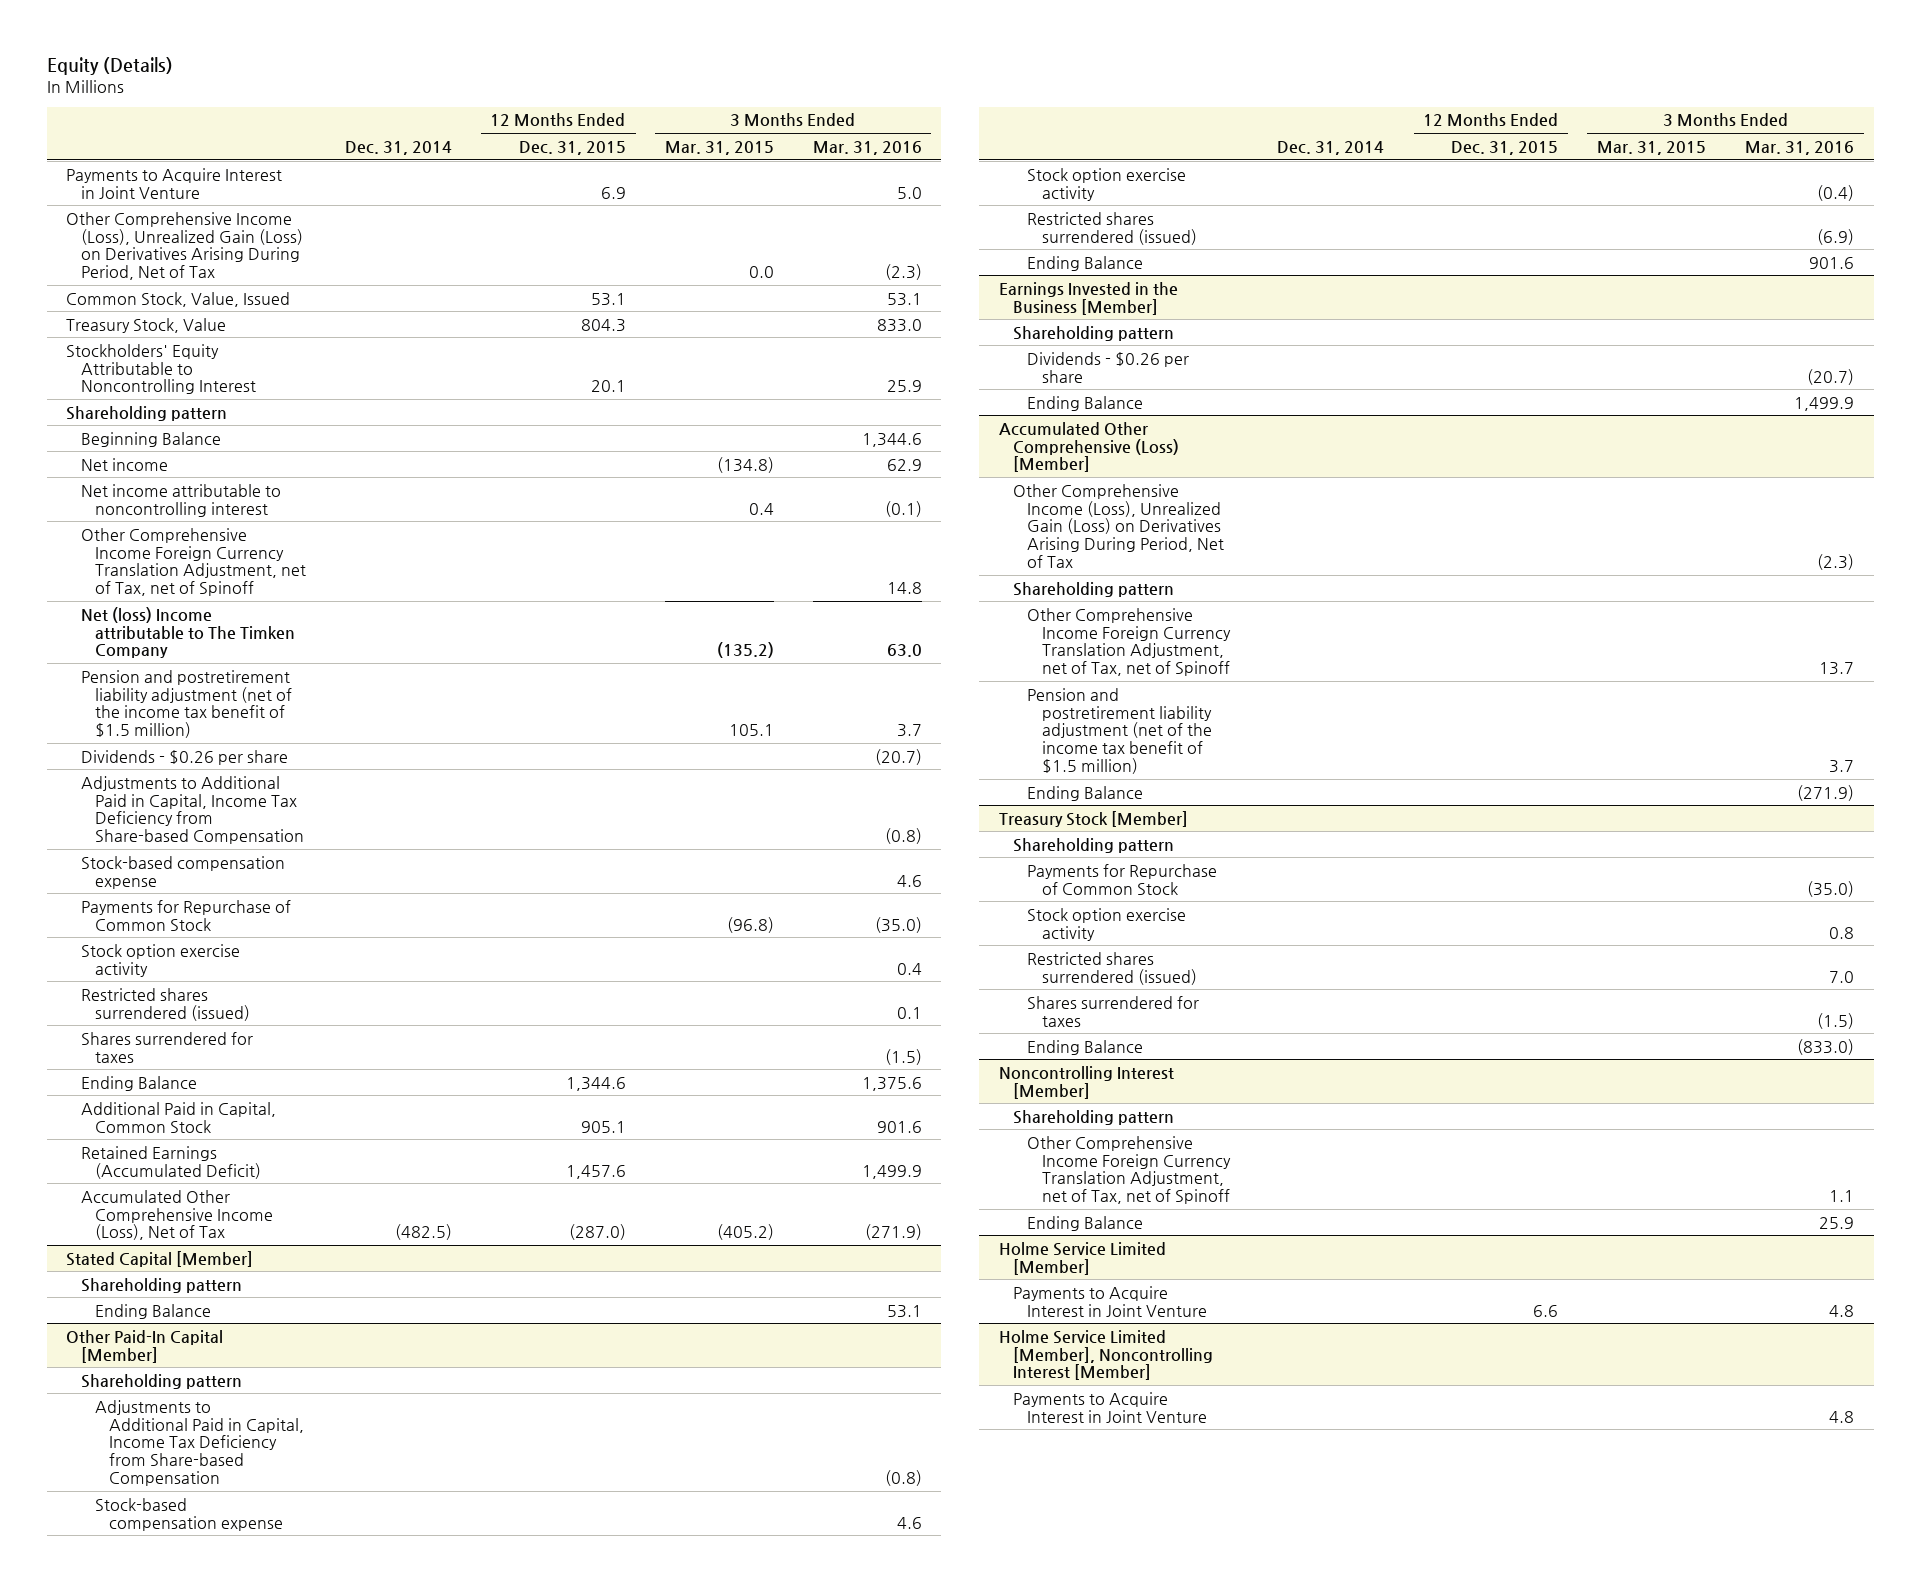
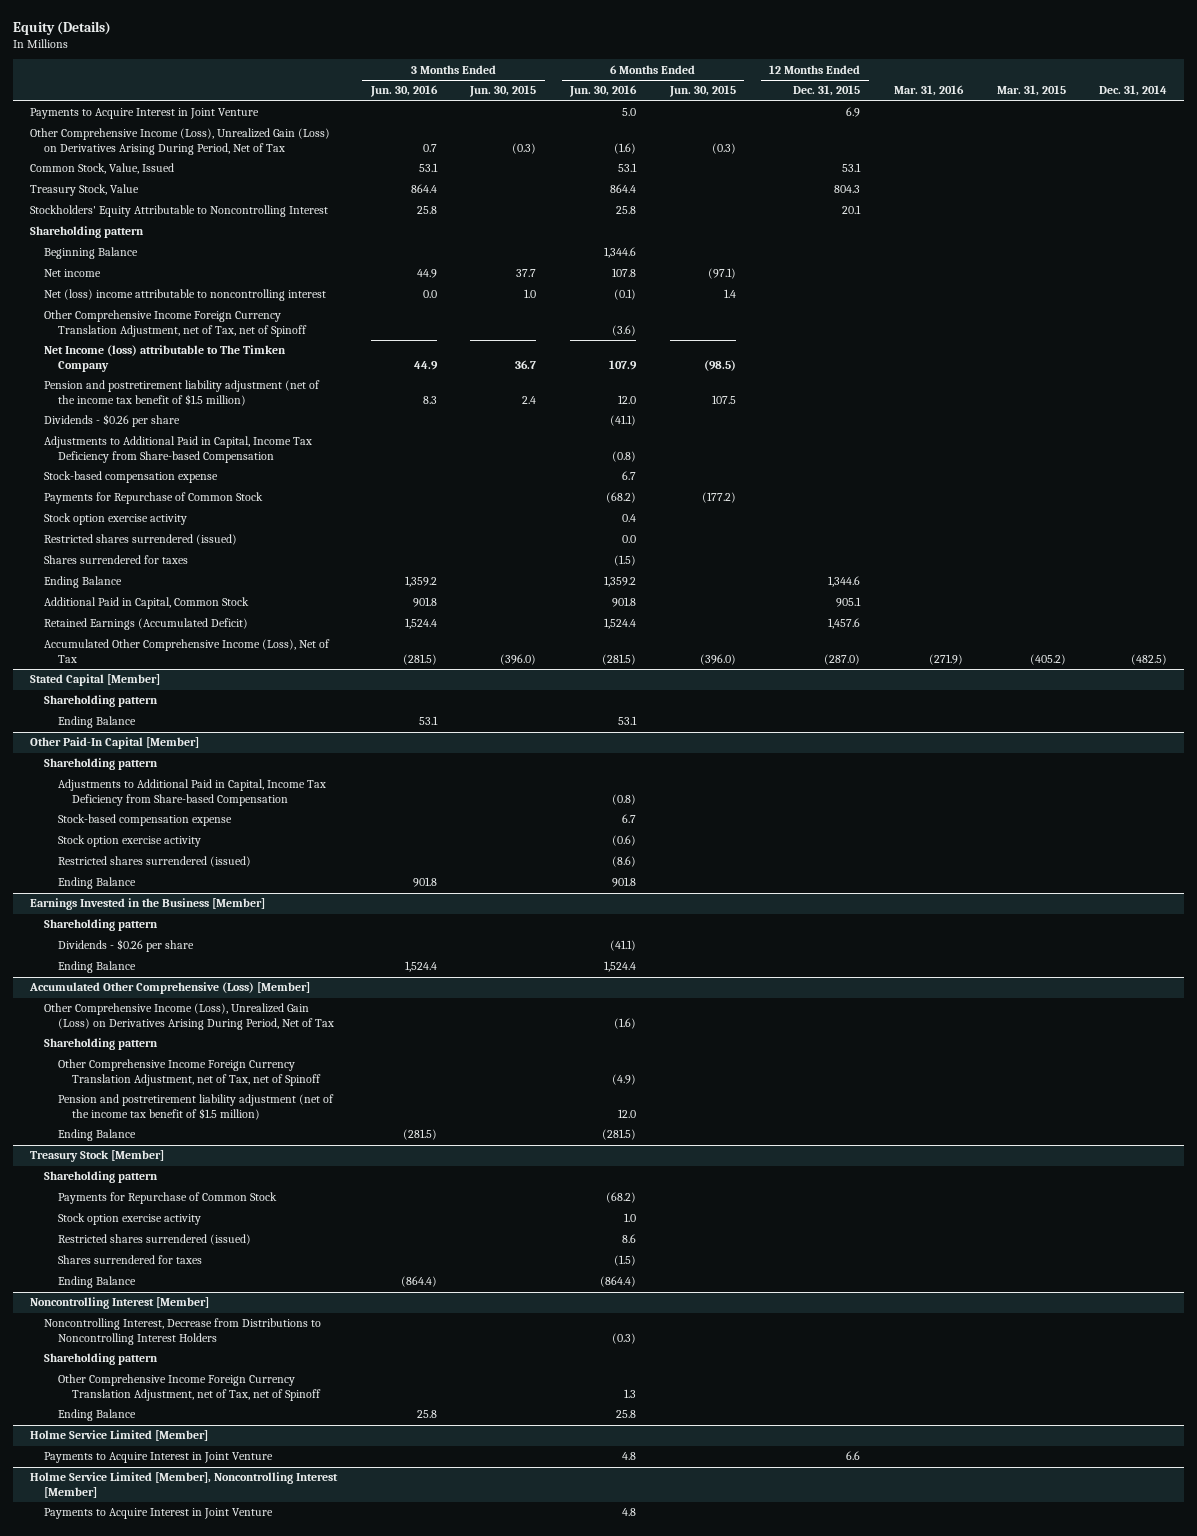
- | Dec. 31, 2014 | 12 Months Ended Dec. 31, 2015 | 3 Months Ended Mar. 31, 2015 | 3 Months Ended Mar. 31, 2016
+ | 3 Months Ended Jun. 30, 2016 | 3 Months Ended Jun. 30, 2015 | 6 Months Ended Jun. 30, 2016 | 6 Months Ended Jun. 30, 2015 | 12 Months Ended Dec. 31, 2015 | Mar. 31, 2016 | Mar. 31, 2015 | Dec. 31, 2014
- Net income attributable to noncontrolling interest | | | 0.4 | (0.1)
+ Net (loss) income attributable to noncontrolling interest | 0.0 | 1.0 | (0.1) | 1.4 | | | |
- Net (loss) Income attributable to The Timken Company | | | (135.2) | 63.0
+ Net Income (loss) attributable to The Timken Company | 44.9 | 36.7 | 107.9 | (98.5) | | | |
@ Noncontrolling Interest [Member]
+ Noncontrolling Interest, Decrease from Distributions to Noncontrolling Interest Holders | | | (0.3) | | | | |

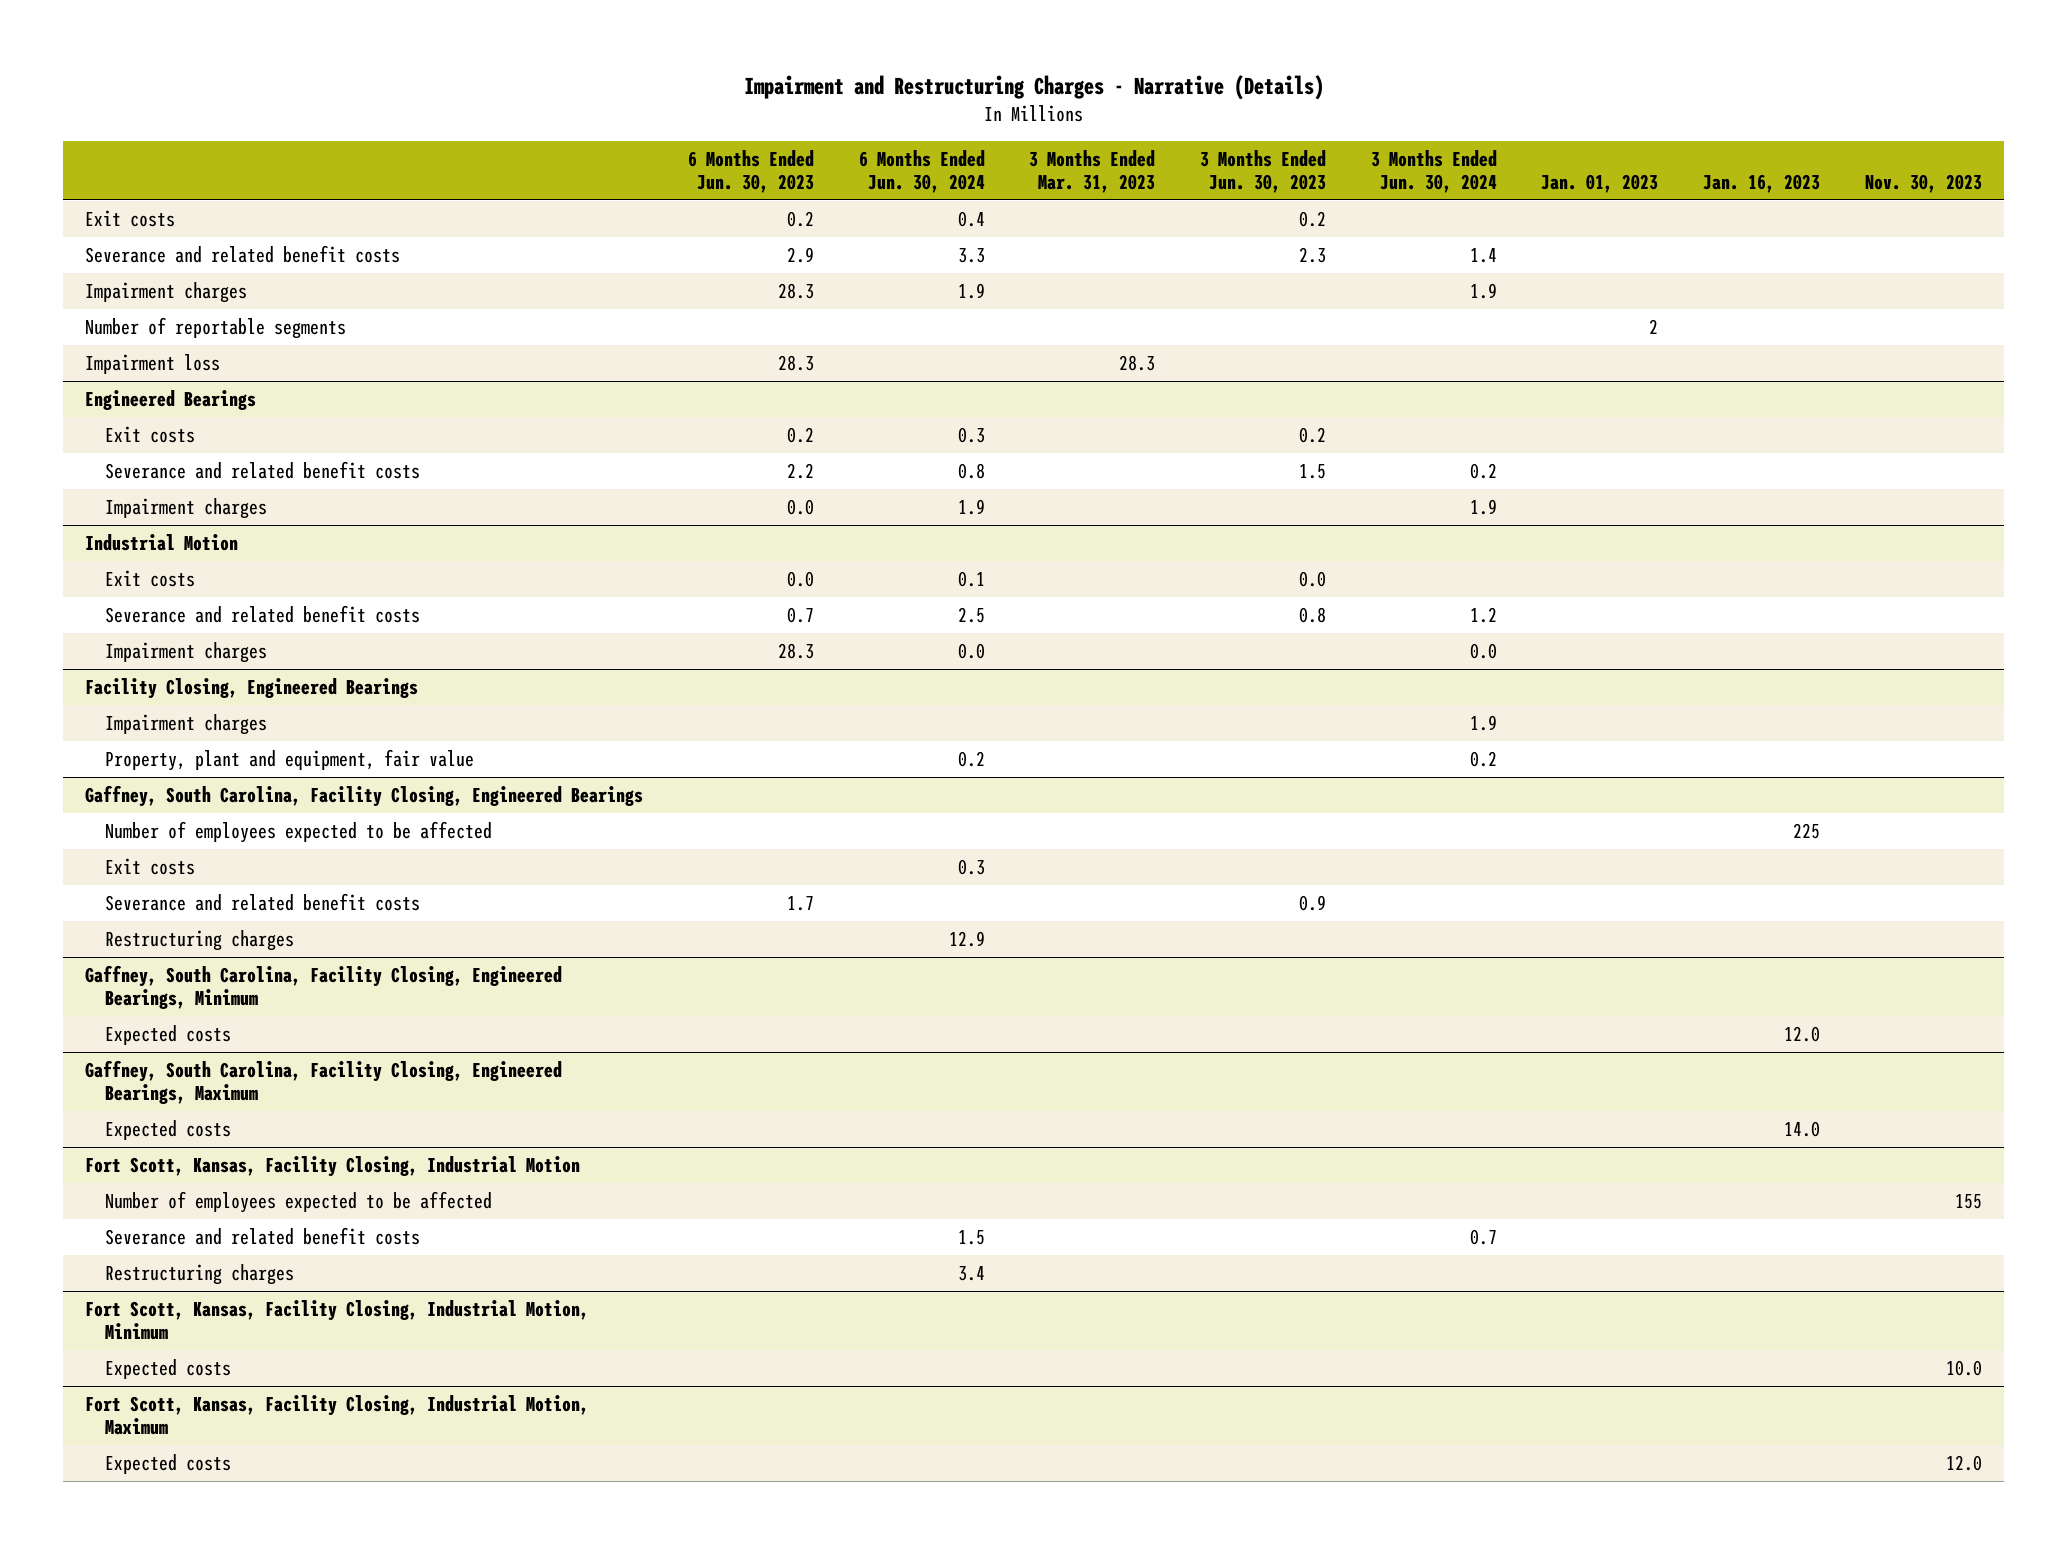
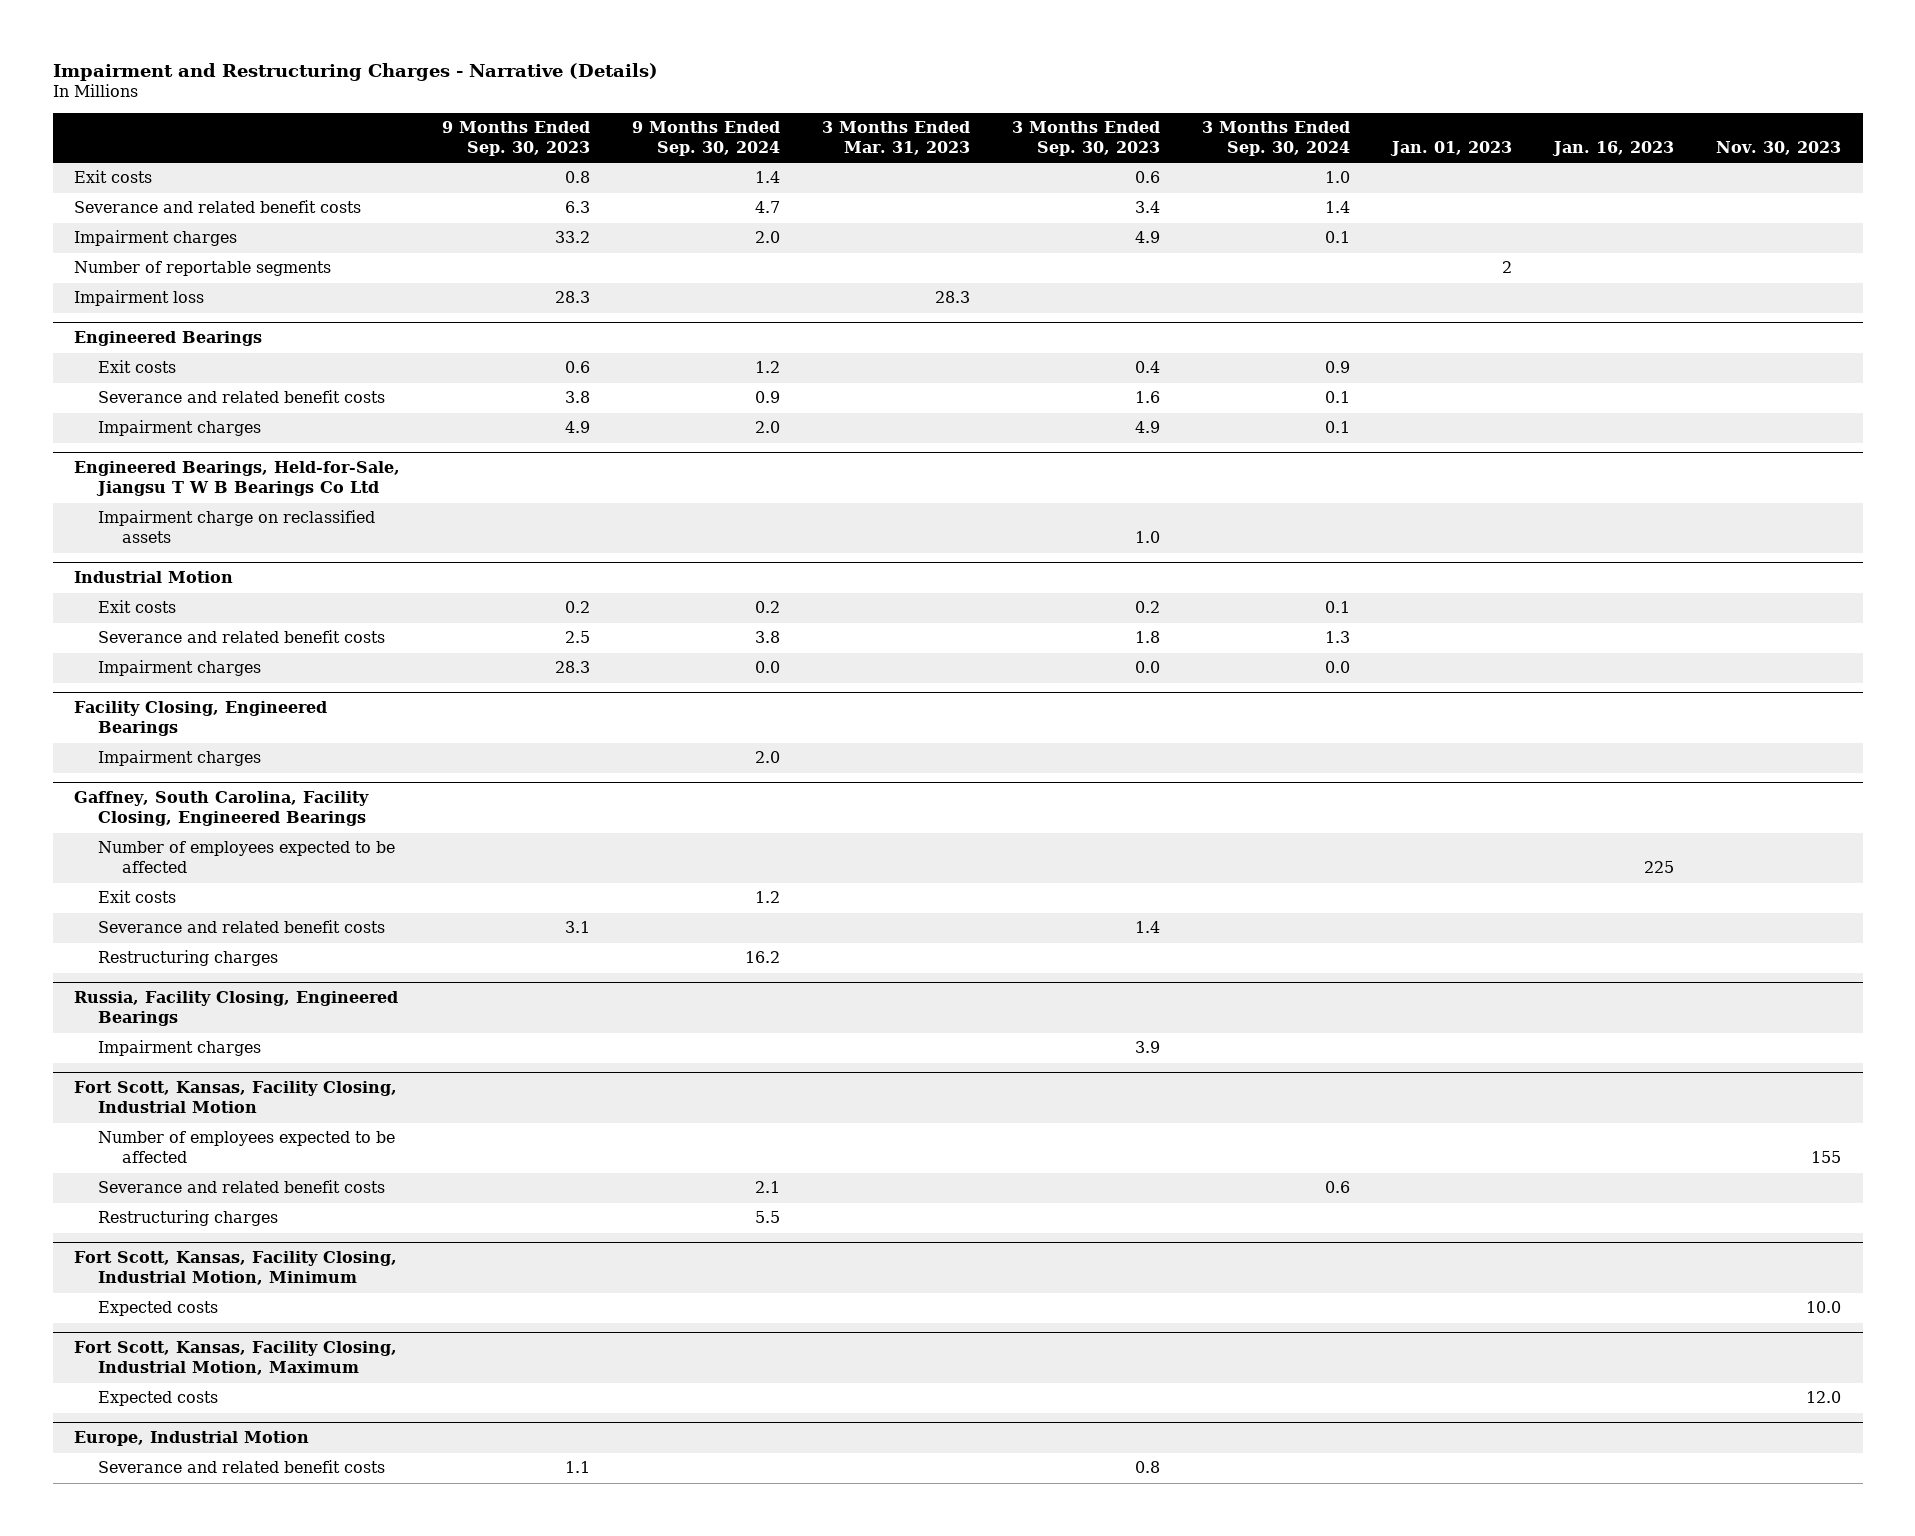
- | 6 Months Ended Jun. 30, 2023 | 6 Months Ended Jun. 30, 2024 | 3 Months Ended Mar. 31, 2023 | 3 Months Ended Jun. 30, 2023 | 3 Months Ended Jun. 30, 2024 | Jan. 01, 2023 | Jan. 16, 2023 | Nov. 30, 2023
+ | 9 Months Ended Sep. 30, 2023 | 9 Months Ended Sep. 30, 2024 | 3 Months Ended Mar. 31, 2023 | 3 Months Ended Sep. 30, 2023 | 3 Months Ended Sep. 30, 2024 | Jan. 01, 2023 | Jan. 16, 2023 | Nov. 30, 2023
+ Engineered Bearings, Held-for-Sale, Jiangsu T W B Bearings Co Ltd
+ Impairment charge on reclassified assets | | | | 1.0 | | | |
@ Facility Closing, Engineered Bearings
- Property, plant and equipment, fair value | | 0.2 | | | 0.2 | | |
- Gaffney, South Carolina, Facility Closing, Engineered Bearings, Minimum
- Expected costs | | | | | | | 12.0 |
- Gaffney, South Carolina, Facility Closing, Engineered Bearings, Maximum
- Expected costs | | | | | | | 14.0 |
+ Russia, Facility Closing, Engineered Bearings
+ Impairment charges | | | | 3.9 | | | |
+ Europe, Industrial Motion
+ Severance and related benefit costs | 1.1 | | | 0.8 | | | |

